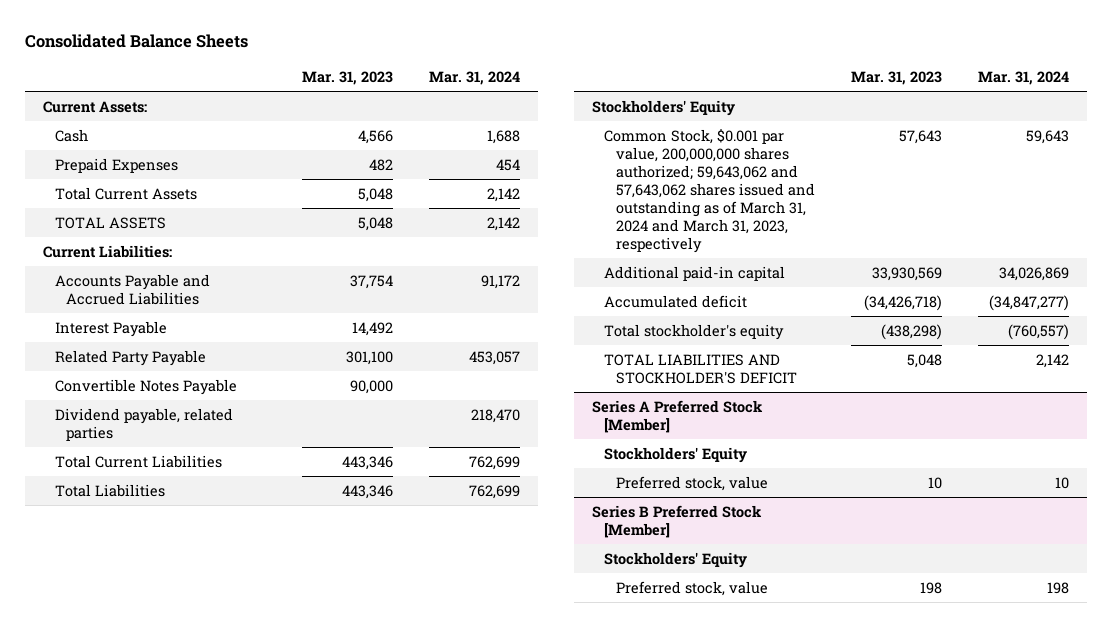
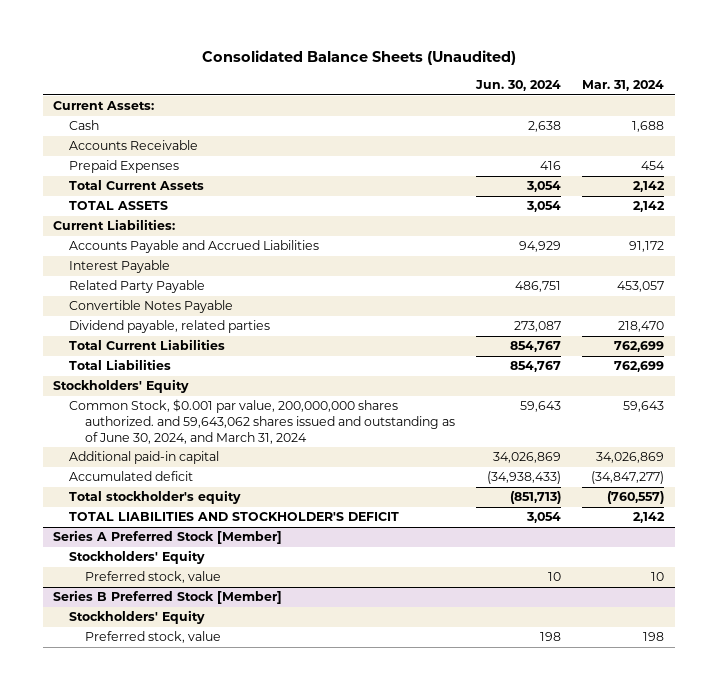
- Consolidated Balance Sheets
+ Consolidated Balance Sheets (Unaudited)
- | Mar. 31, 2023 | Mar. 31, 2024
+ | Jun. 30, 2024 | Mar. 31, 2024
+ Accounts Receivable
- Common Stock, $0.001 par value, 200,000,000 shares authorized; 59,643,062 and 57,643,062 shares issued and outstanding as of March 31, 2024 and March 31, 2023, respectively | 57,643 | 59,643
+ Common Stock, $0.001 par value, 200,000,000 shares authorized. and 59,643,062 shares issued and outstanding as of June 30, 2024, and March 31, 2024 | 59,643 | 59,643

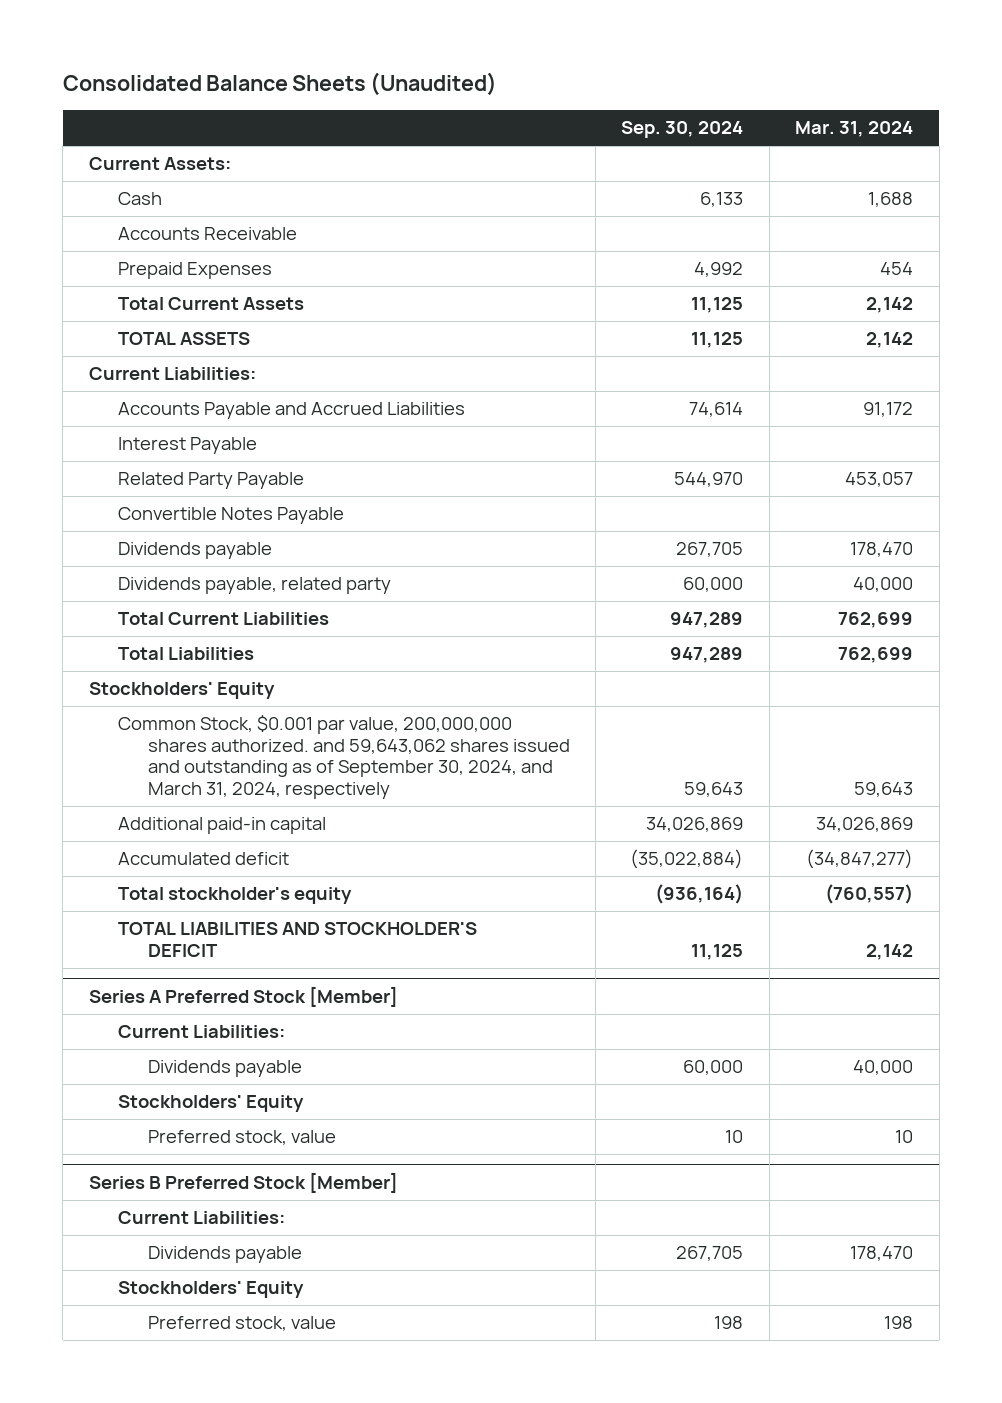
- | Jun. 30, 2024 | Mar. 31, 2024
+ | Sep. 30, 2024 | Mar. 31, 2024
- Dividend payable, related parties | 273,087 | 218,470
+ Dividends payable | 267,705 | 178,470
+ Dividends payable, related party | 60,000 | 40,000
- Common Stock, $0.001 par value, 200,000,000 shares authorized. and 59,643,062 shares issued and outstanding as of June 30, 2024, and March 31, 2024 | 59,643 | 59,643
+ Common Stock, $0.001 par value, 200,000,000 shares authorized. and 59,643,062 shares issued and outstanding as of September 30, 2024, and March 31, 2024, respectively | 59,643 | 59,643
@ Series A Preferred Stock [Member]
+ Current Liabilities:
+ Dividends payable | 60,000 | 40,000
@ Series B Preferred Stock [Member]
+ Current Liabilities:
+ Dividends payable | 267,705 | 178,470

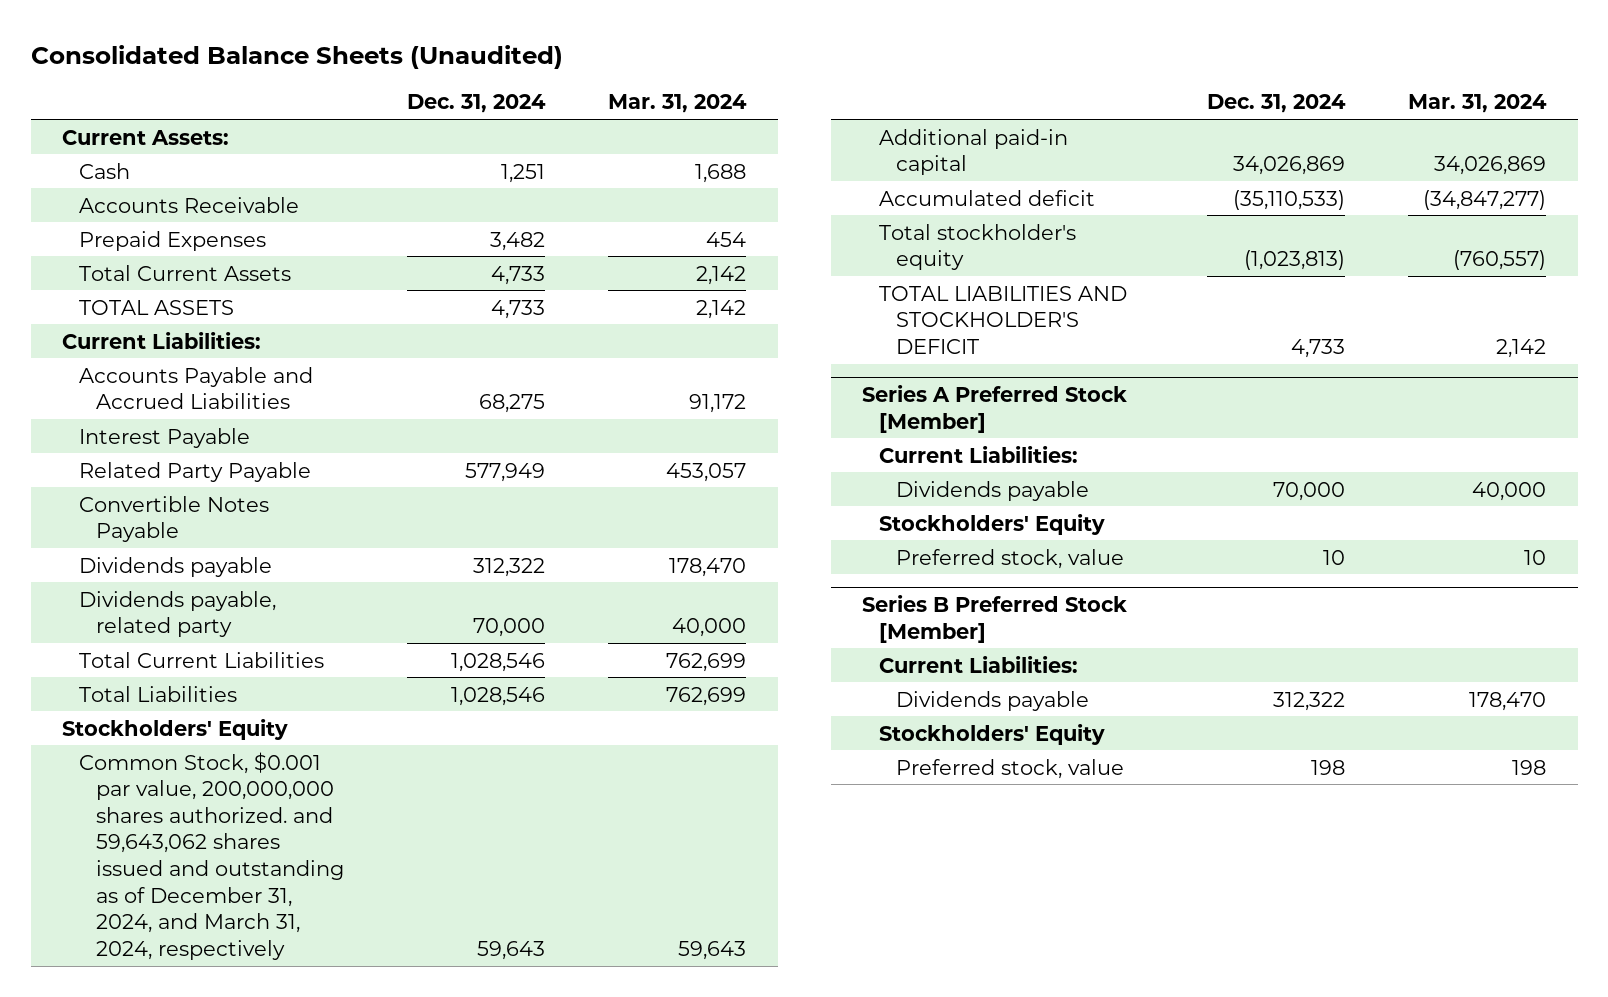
- | Sep. 30, 2024 | Mar. 31, 2024
+ | Dec. 31, 2024 | Mar. 31, 2024
- Common Stock, $0.001 par value, 200,000,000 shares authorized. and 59,643,062 shares issued and outstanding as of September 30, 2024, and March 31, 2024, respectively | 59,643 | 59,643
+ Common Stock, $0.001 par value, 200,000,000 shares authorized. and 59,643,062 shares issued and outstanding as of December 31, 2024, and March 31, 2024, respectively | 59,643 | 59,643

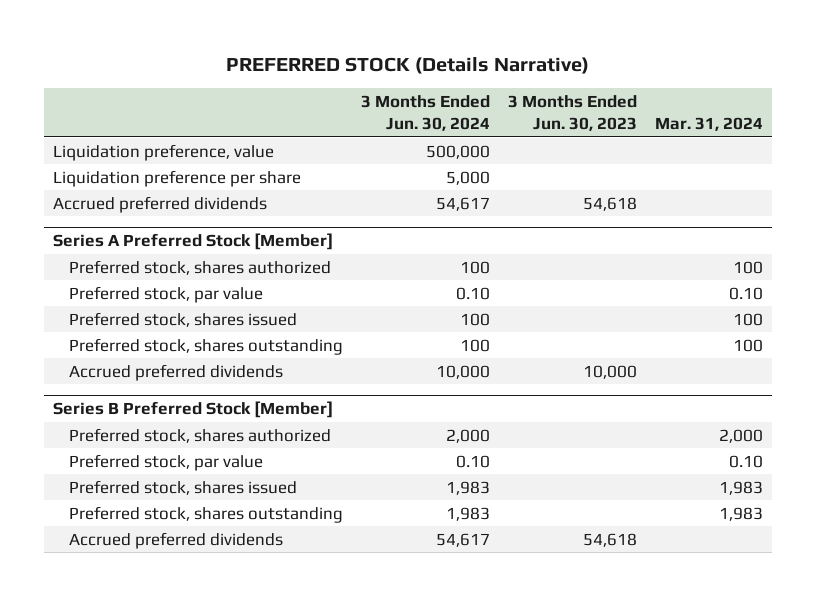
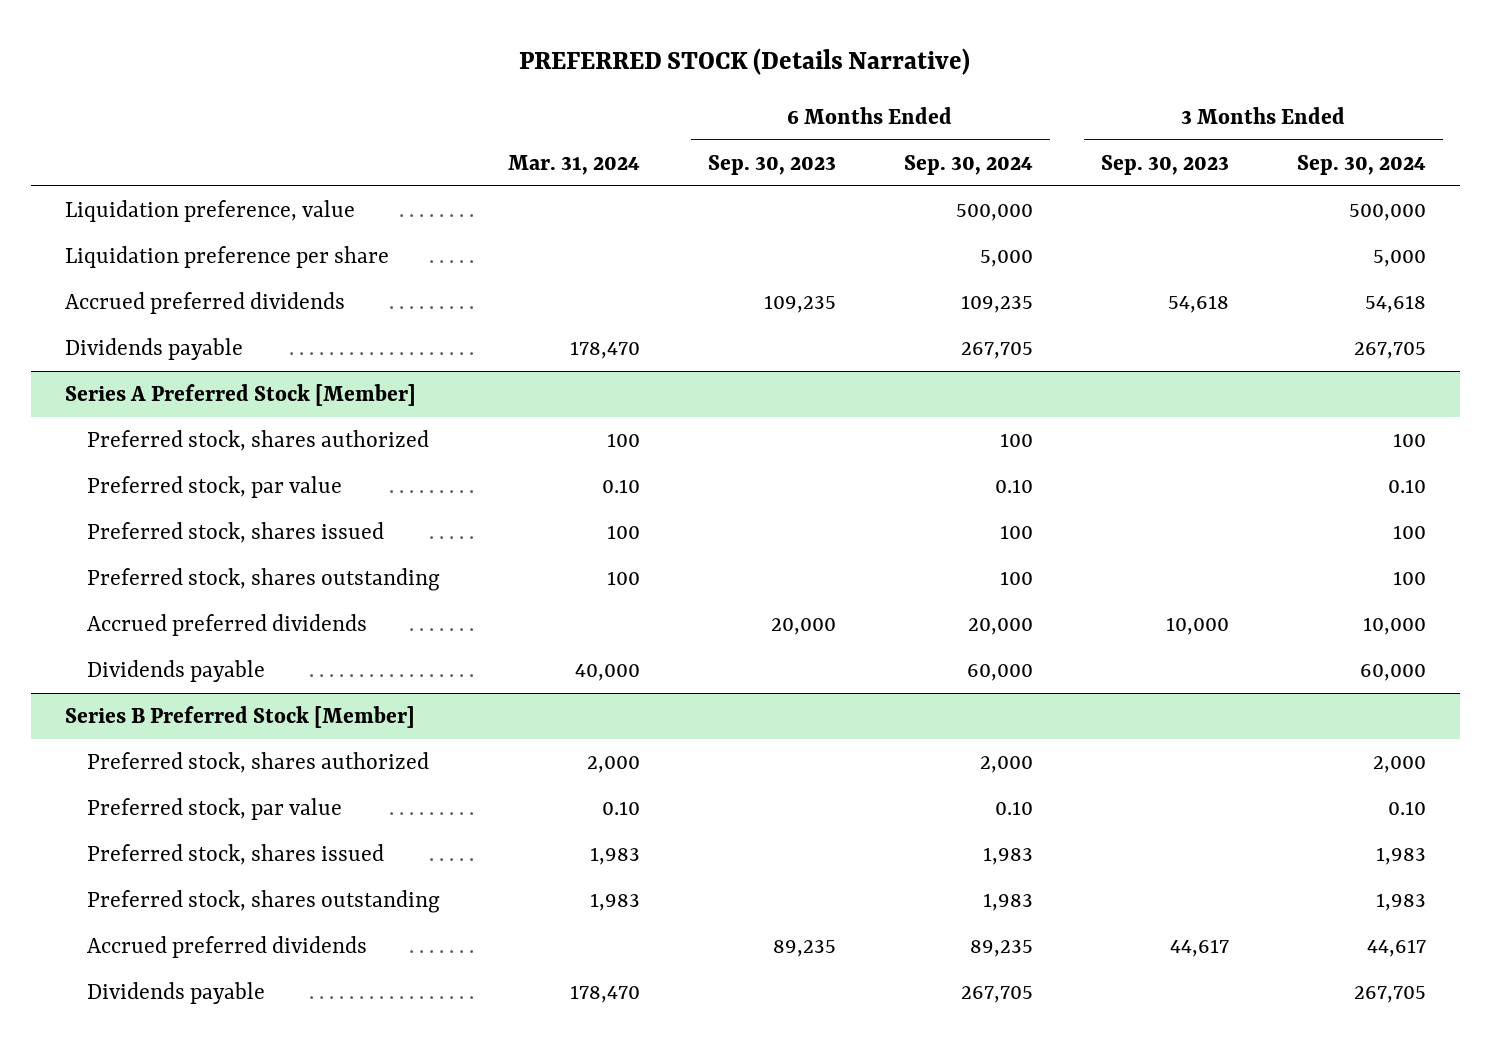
- | 3 Months Ended Jun. 30, 2024 | 3 Months Ended Jun. 30, 2023 | Mar. 31, 2024
+ | Mar. 31, 2024 | 6 Months Ended Sep. 30, 2023 | 6 Months Ended Sep. 30, 2024 | 3 Months Ended Sep. 30, 2023 | 3 Months Ended Sep. 30, 2024
+ Dividends payable | 178,470 | | 267,705 | | 267,705
@ Series A Preferred Stock [Member]
+ Dividends payable | 40,000 | | 60,000 | | 60,000
@ Series B Preferred Stock [Member]
+ Dividends payable | 178,470 | | 267,705 | | 267,705

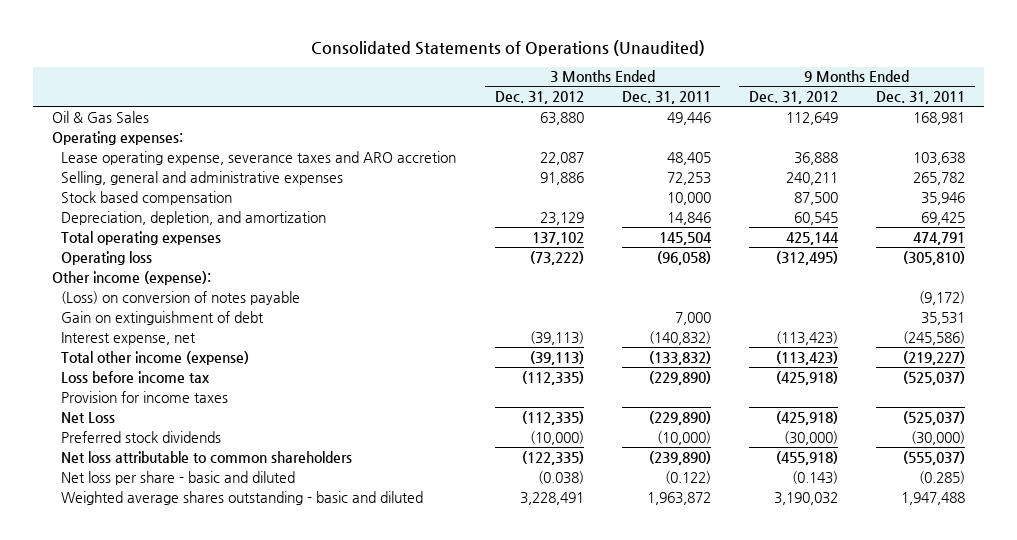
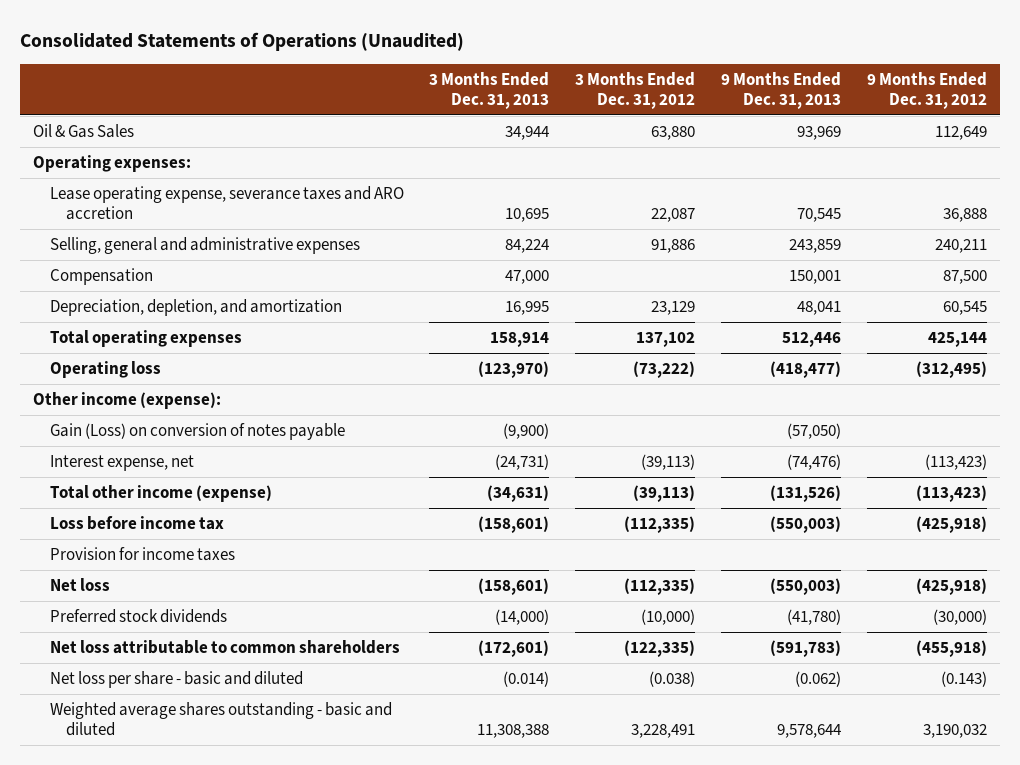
- | 3 Months Ended Dec. 31, 2012 | 3 Months Ended Dec. 31, 2011 | 9 Months Ended Dec. 31, 2012 | 9 Months Ended Dec. 31, 2011
+ | 3 Months Ended Dec. 31, 2013 | 3 Months Ended Dec. 31, 2012 | 9 Months Ended Dec. 31, 2013 | 9 Months Ended Dec. 31, 2012
- Stock based compensation | | 10,000 | 87,500 | 35,946
+ Compensation | 47,000 | | 150,001 | 87,500
- (Loss) on conversion of notes payable | | | | (9,172)
- Gain on extinguishment of debt | | 7,000 | | 35,531
+ Gain (Loss) on conversion of notes payable | (9,900) | | (57,050) |
- Net Loss | (112,335) | (229,890) | (425,918) | (525,037)
+ Net loss | (158,601) | (112,335) | (550,003) | (425,918)

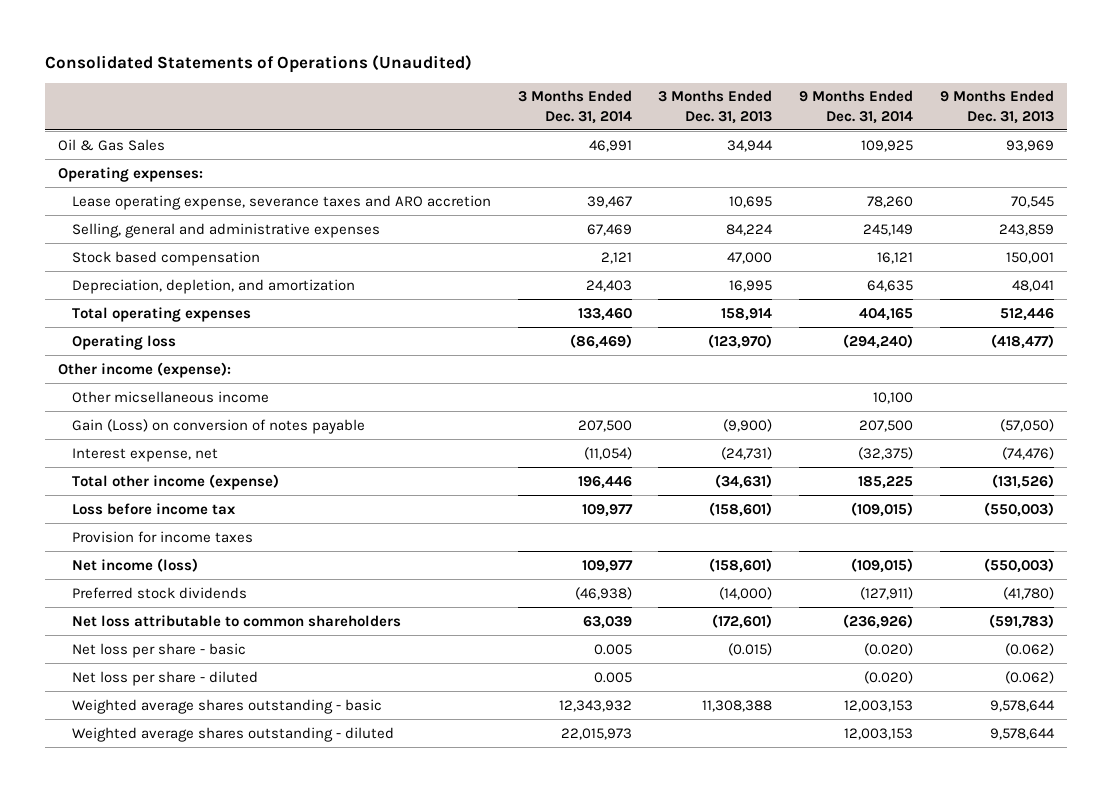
- | 3 Months Ended Dec. 31, 2013 | 3 Months Ended Dec. 31, 2012 | 9 Months Ended Dec. 31, 2013 | 9 Months Ended Dec. 31, 2012
+ | 3 Months Ended Dec. 31, 2014 | 3 Months Ended Dec. 31, 2013 | 9 Months Ended Dec. 31, 2014 | 9 Months Ended Dec. 31, 2013
- Compensation | 47,000 | | 150,001 | 87,500
+ Stock based compensation | 2,121 | 47,000 | 16,121 | 150,001
+ Other micsellaneous income | | | 10,100 |
- Net loss | (158,601) | (112,335) | (550,003) | (425,918)
+ Net income (loss) | 109,977 | (158,601) | (109,015) | (550,003)
- Net loss per share - basic and diluted | (0.014) | (0.038) | (0.062) | (0.143)
- Weighted average shares outstanding - basic and diluted | 11,308,388 | 3,228,491 | 9,578,644 | 3,190,032
+ Net loss per share - basic | 0.005 | (0.015) | (0.020) | (0.062)
+ Net loss per share - diluted | 0.005 | | (0.020) | (0.062)
+ Weighted average shares outstanding - basic | 12,343,932 | 11,308,388 | 12,003,153 | 9,578,644
+ Weighted average shares outstanding - diluted | 22,015,973 | | 12,003,153 | 9,578,644

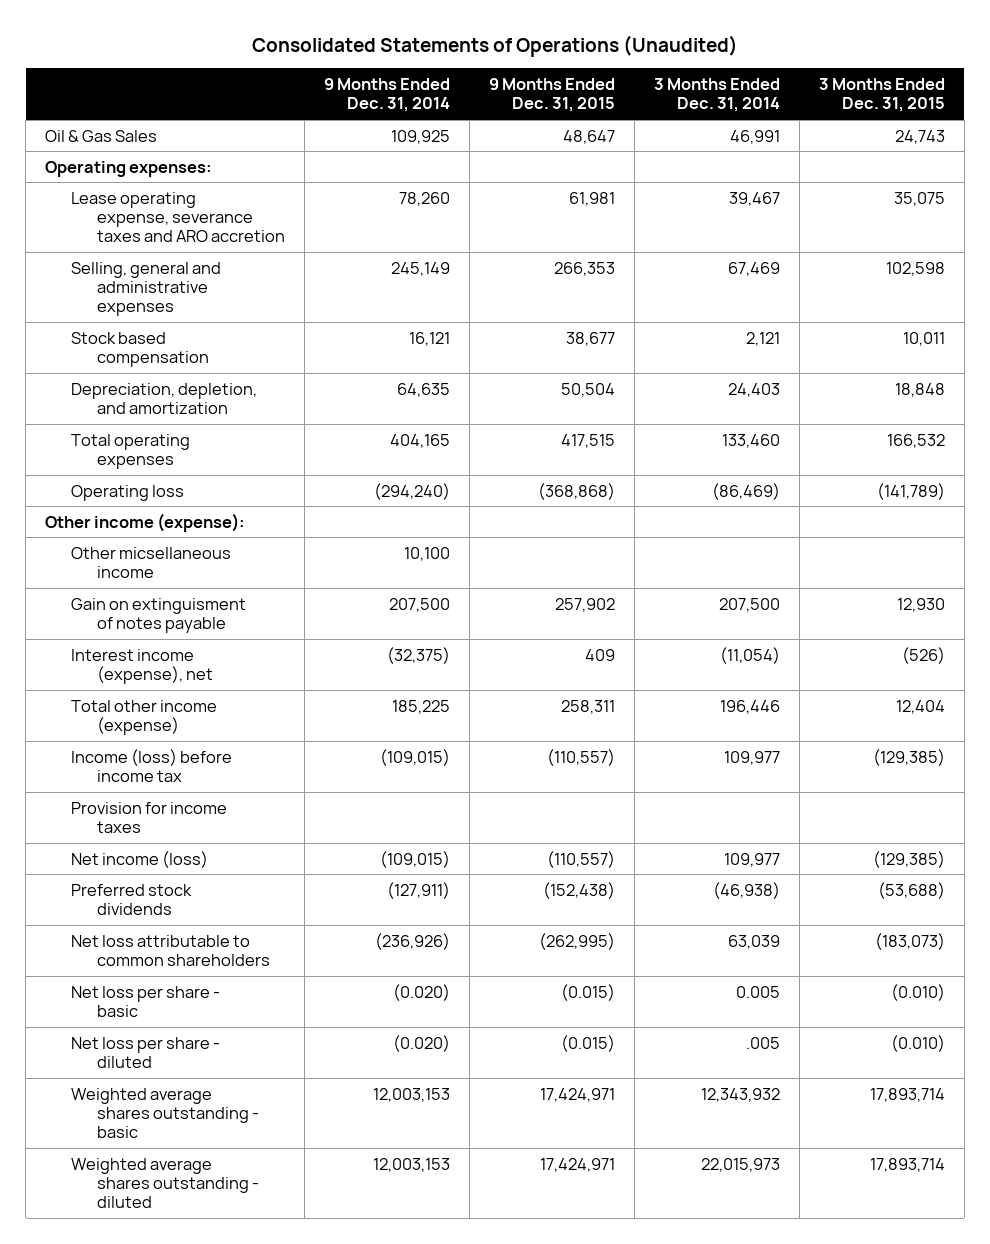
- | 3 Months Ended Dec. 31, 2014 | 3 Months Ended Dec. 31, 2013 | 9 Months Ended Dec. 31, 2014 | 9 Months Ended Dec. 31, 2013
+ | 9 Months Ended Dec. 31, 2014 | 9 Months Ended Dec. 31, 2015 | 3 Months Ended Dec. 31, 2014 | 3 Months Ended Dec. 31, 2015
- Gain (Loss) on conversion of notes payable | 207,500 | (9,900) | 207,500 | (57,050)
- Interest expense, net | (11,054) | (24,731) | (32,375) | (74,476)
+ Gain on extinguisment of notes payable | 207,500 | 257,902 | 207,500 | 12,930
+ Interest income (expense), net | (32,375) | 409 | (11,054) | (526)
- Loss before income tax | 109,977 | (158,601) | (109,015) | (550,003)
+ Income (loss) before income tax | (109,015) | (110,557) | 109,977 | (129,385)
- Net loss per share - diluted | 0.005 | | (0.020) | (0.062)
+ Net loss per share - diluted | (0.020) | (0.015) | .005 | (0.010)

